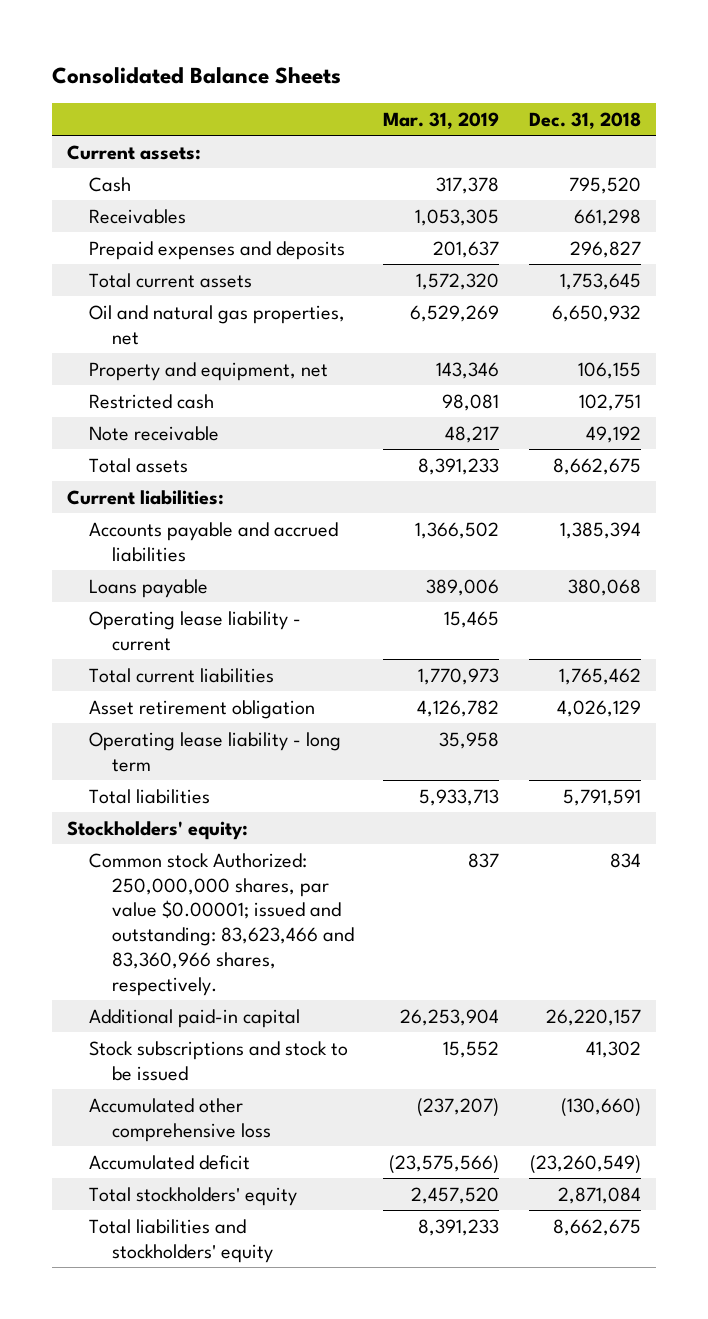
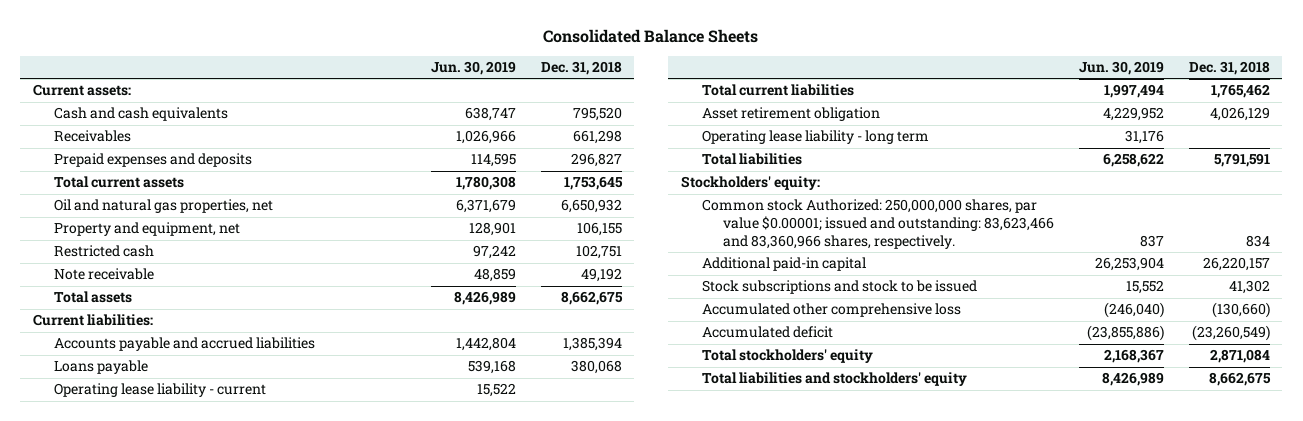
- | Mar. 31, 2019 | Dec. 31, 2018
+ | Jun. 30, 2019 | Dec. 31, 2018
- Cash | 317,378 | 795,520
+ Cash and cash equivalents | 638,747 | 795,520

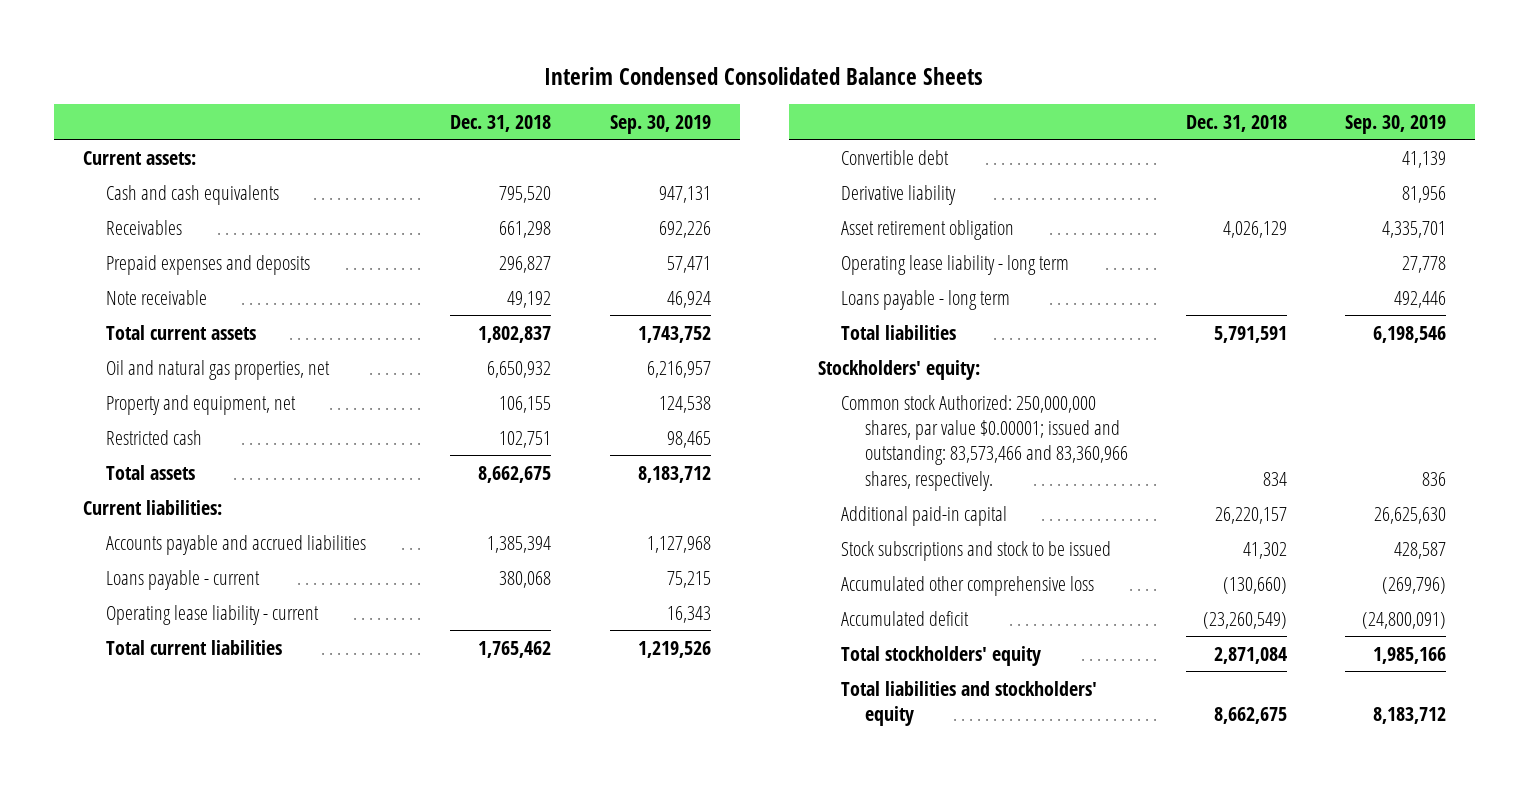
- Consolidated Balance Sheets
+ Interim Condensed Consolidated Balance Sheets
- | Jun. 30, 2019 | Dec. 31, 2018
+ | Dec. 31, 2018 | Sep. 30, 2019
- Total current assets | 1,780,308 | 1,753,645
moved up: Note receivable | 49,192 | 46,924
+ Total current assets | 1,802,837 | 1,743,752
- Loans payable | 539,168 | 380,068
+ Loans payable - current | 380,068 | 75,215
+ Convertible debt | | 41,139
+ Derivative liability | | 81,956
+ Loans payable - long term | | 492,446
- Common stock Authorized: 250,000,000 shares, par value $0.00001; issued and outstanding: 83,623,466 and 83,360,966 shares, respectively. | 837 | 834
+ Common stock Authorized: 250,000,000 shares, par value $0.00001; issued and outstanding: 83,573,466 and 83,360,966 shares, respectively. | 834 | 836

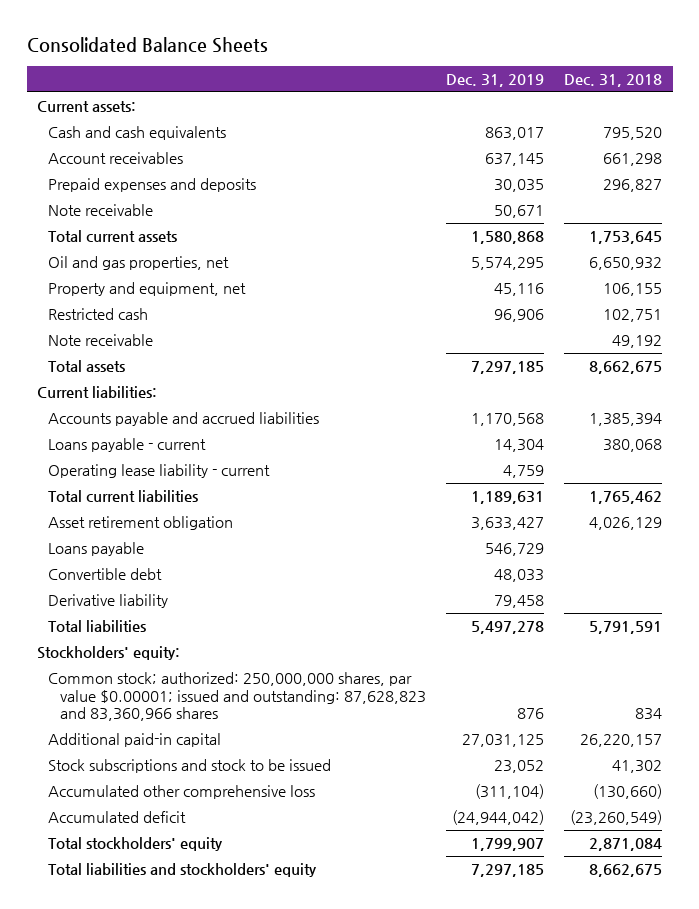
- Interim Condensed Consolidated Balance Sheets
+ Consolidated Balance Sheets
- | Dec. 31, 2018 | Sep. 30, 2019
+ | Dec. 31, 2019 | Dec. 31, 2018
- Receivables | 661,298 | 692,226
+ Account receivables | 637,145 | 661,298
- Total current assets | 1,802,837 | 1,743,752
- Oil and natural gas properties, net | 6,650,932 | 6,216,957
+ Note receivable | 50,671 |
+ Total current assets | 1,580,868 | 1,753,645
+ Oil and gas properties, net | 5,574,295 | 6,650,932
moved down: Note receivable | | 49,192
moved up: Asset retirement obligation | 3,633,427 | 4,026,129
+ Loans payable | 546,729 |
- Operating lease liability - long term | | 27,778
- Loans payable - long term | | 492,446
- Common stock Authorized: 250,000,000 shares, par value $0.00001; issued and outstanding: 83,573,466 and 83,360,966 shares, respectively. | 834 | 836
+ Common stock; authorized: 250,000,000 shares, par value $0.00001; issued and outstanding: 87,628,823 and 83,360,966 shares | 876 | 834

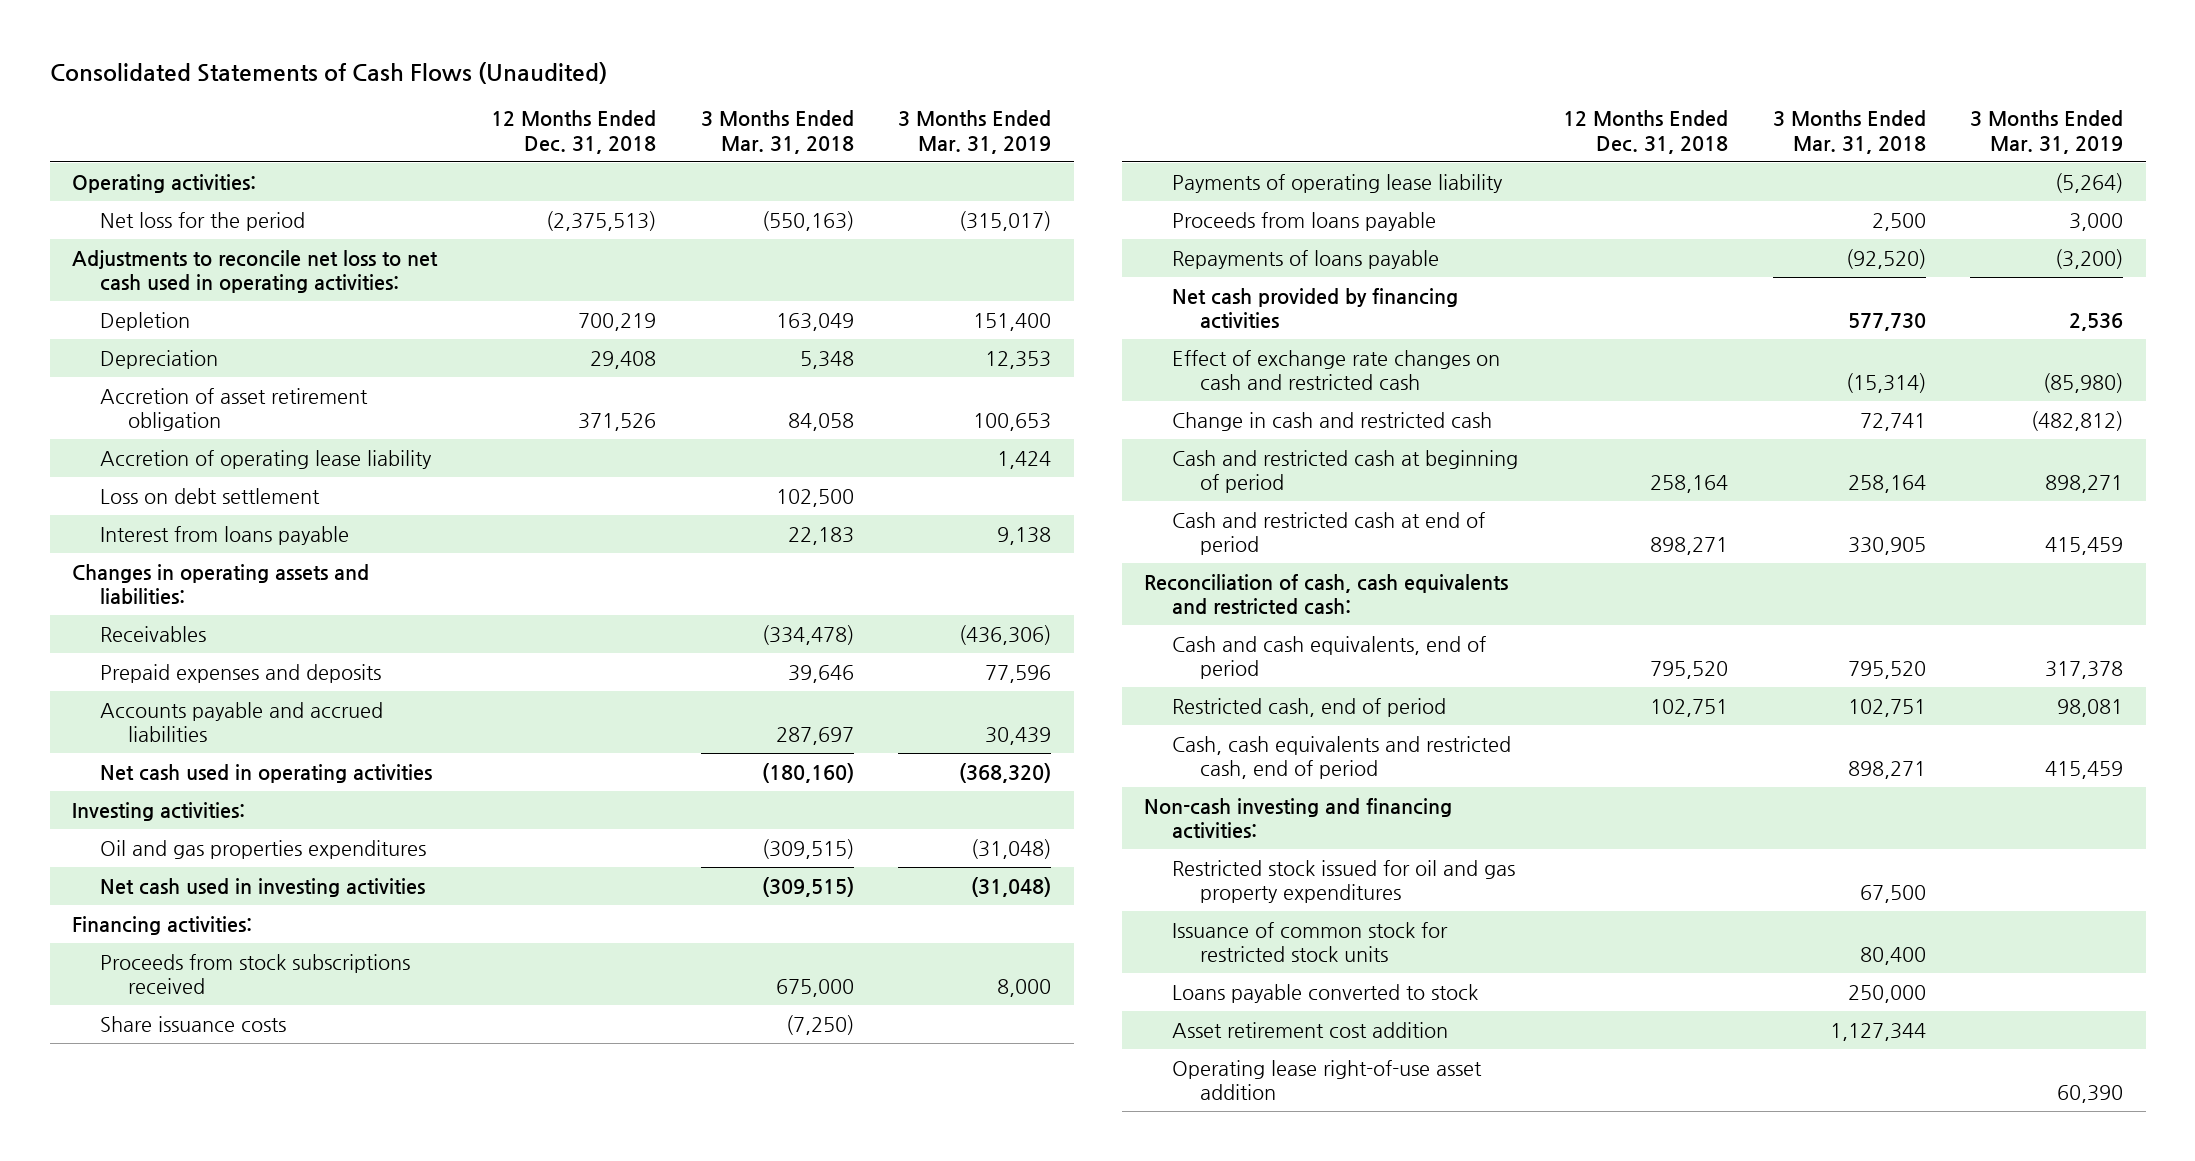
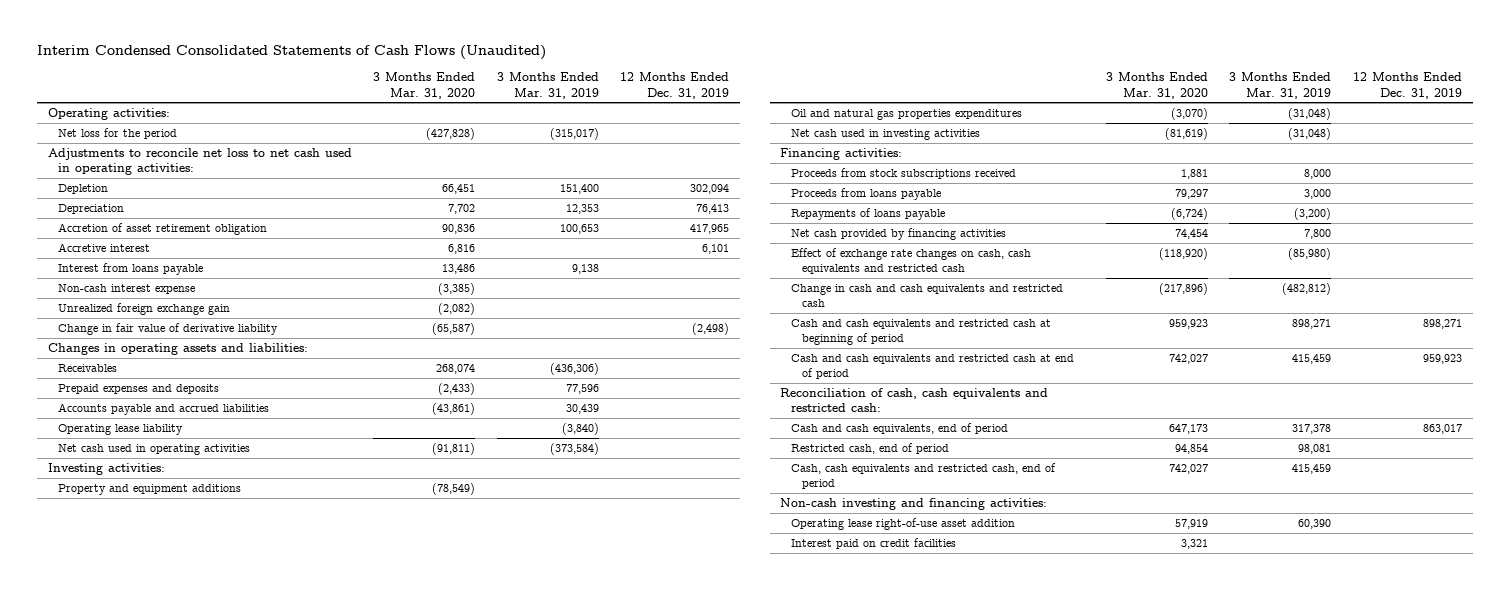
- Consolidated Statements of Cash Flows (Unaudited)
+ Interim Condensed Consolidated Statements of Cash Flows (Unaudited)
- | 12 Months Ended Dec. 31, 2018 | 3 Months Ended Mar. 31, 2018 | 3 Months Ended Mar. 31, 2019
+ | 3 Months Ended Mar. 31, 2020 | 3 Months Ended Mar. 31, 2019 | 12 Months Ended Dec. 31, 2019
- Accretion of operating lease liability | | | 1,424
- Loss on debt settlement | | 102,500 |
+ Accretive interest | 6,816 | | 6,101
+ Non-cash interest expense | (3,385) | |
+ Unrealized foreign exchange gain | (2,082) | |
+ Change in fair value of derivative liability | (65,587) | | (2,498)
- Net cash used in operating activities | | (180,160) | (368,320)
+ Operating lease liability | | (3,840) |
+ Net cash used in operating activities | (91,811) | (373,584) |
- Oil and gas properties expenditures | | (309,515) | (31,048)
+ Property and equipment additions | (78,549) | |
+ Oil and natural gas properties expenditures | (3,070) | (31,048) |
- Share issuance costs | | (7,250) |
- Payments of operating lease liability | | | (5,264)
- Net cash provided by financing activities | | 577,730 | 2,536
- Effect of exchange rate changes on cash and restricted cash | | (15,314) | (85,980)
- Change in cash and restricted cash | | 72,741 | (482,812)
- Cash and restricted cash at beginning of period | 258,164 | 258,164 | 898,271
- Cash and restricted cash at end of period | 898,271 | 330,905 | 415,459
+ Net cash provided by financing activities | 74,454 | 7,800 |
+ Effect of exchange rate changes on cash, cash equivalents and restricted cash | (118,920) | (85,980) |
+ Change in cash and cash equivalents and restricted cash | (217,896) | (482,812) |
+ Cash and cash equivalents and restricted cash at beginning of period | 959,923 | 898,271 | 898,271
+ Cash and cash equivalents and restricted cash at end of period | 742,027 | 415,459 | 959,923
- Restricted stock issued for oil and gas property expenditures | | 67,500 |
- Issuance of common stock for restricted stock units | | 80,400 |
- Loans payable converted to stock | | 250,000 |
- Asset retirement cost addition | | 1,127,344 |
+ Interest paid on credit facilities | 3,321 | |

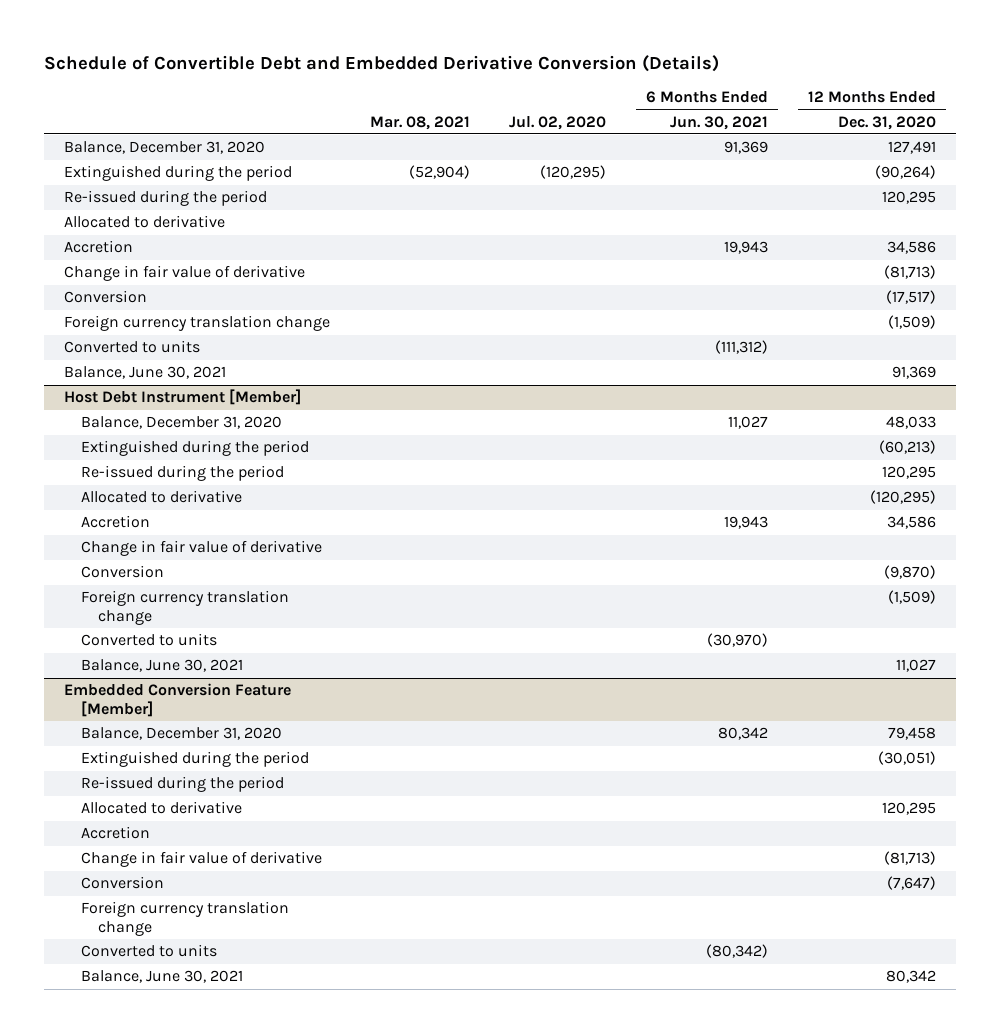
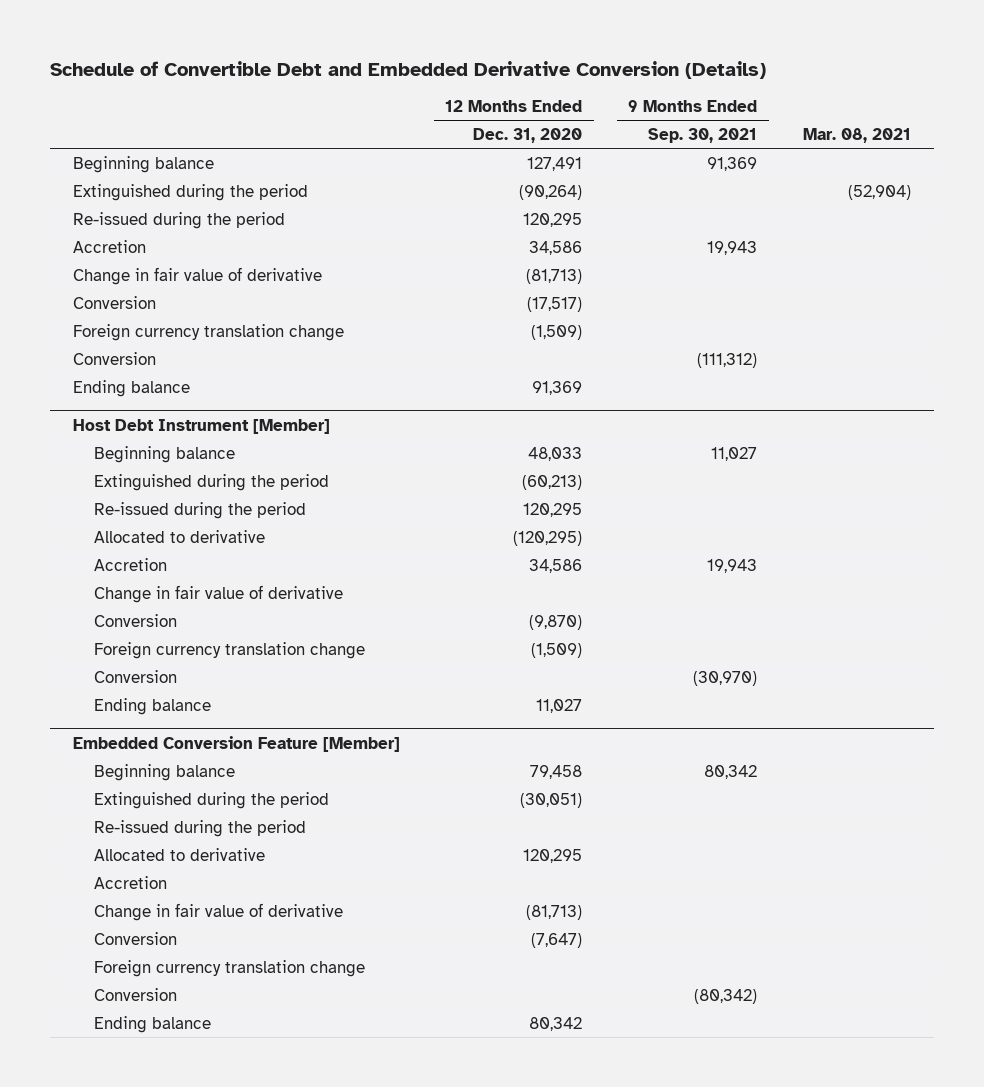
- | Mar. 08, 2021 | Jul. 02, 2020 | 6 Months Ended Jun. 30, 2021 | 12 Months Ended Dec. 31, 2020
+ | 12 Months Ended Dec. 31, 2020 | 9 Months Ended Sep. 30, 2021 | Mar. 08, 2021
- Balance, December 31, 2020 | | | 91,369 | 127,491
+ Beginning balance | 127,491 | 91,369 |
- Allocated to derivative
- Converted to units | | | (111,312) |
- Balance, June 30, 2021 | | | | 91,369
+ Conversion | | (111,312) |
+ Ending balance | 91,369 | |
@ Host Debt Instrument [Member]
- Balance, December 31, 2020 | | | 11,027 | 48,033
+ Beginning balance | 48,033 | 11,027 |
- Converted to units | | | (30,970) |
- Balance, June 30, 2021 | | | | 11,027
+ Conversion | | (30,970) |
+ Ending balance | 11,027 | |
@ Embedded Conversion Feature [Member]
- Balance, December 31, 2020 | | | 80,342 | 79,458
+ Beginning balance | 79,458 | 80,342 |
- Converted to units | | | (80,342) |
- Balance, June 30, 2021 | | | | 80,342
+ Conversion | | (80,342) |
+ Ending balance | 80,342 | |

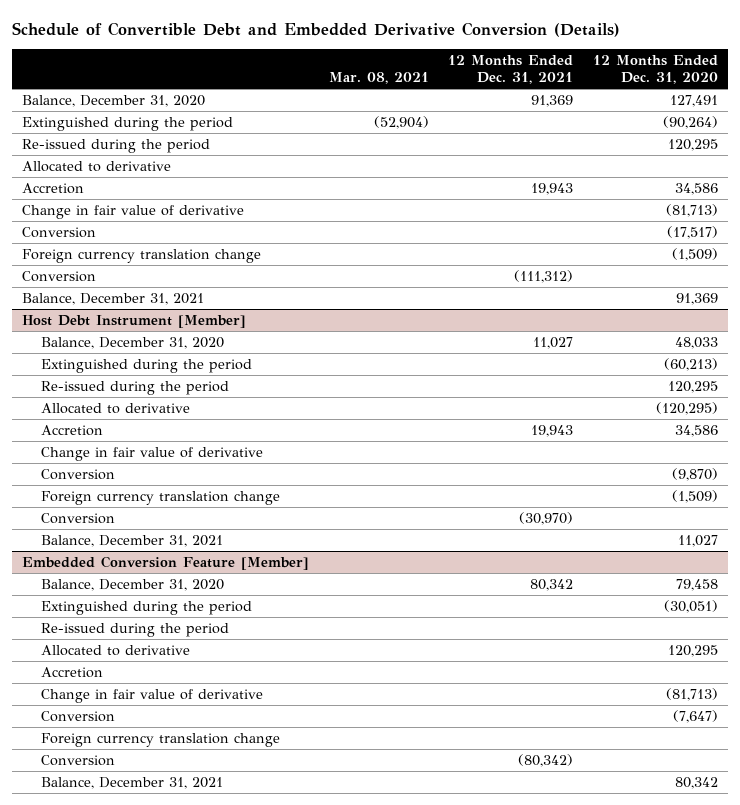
- | 12 Months Ended Dec. 31, 2020 | 9 Months Ended Sep. 30, 2021 | Mar. 08, 2021
+ | Mar. 08, 2021 | 12 Months Ended Dec. 31, 2021 | 12 Months Ended Dec. 31, 2020
- Beginning balance | 127,491 | 91,369 |
+ Balance, December 31, 2020 | | 91,369 | 127,491
+ Allocated to derivative
- Ending balance | 91,369 | |
+ Balance, December 31, 2021 | | | 91,369
@ Host Debt Instrument [Member]
- Beginning balance | 48,033 | 11,027 |
+ Balance, December 31, 2020 | | 11,027 | 48,033
- Ending balance | 11,027 | |
+ Balance, December 31, 2021 | | | 11,027
@ Embedded Conversion Feature [Member]
- Beginning balance | 79,458 | 80,342 |
+ Balance, December 31, 2020 | | 80,342 | 79,458
- Ending balance | 80,342 | |
+ Balance, December 31, 2021 | | | 80,342

